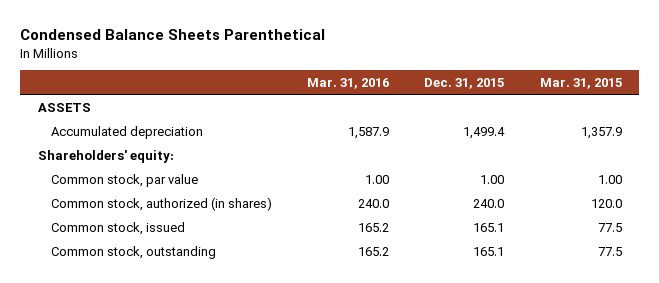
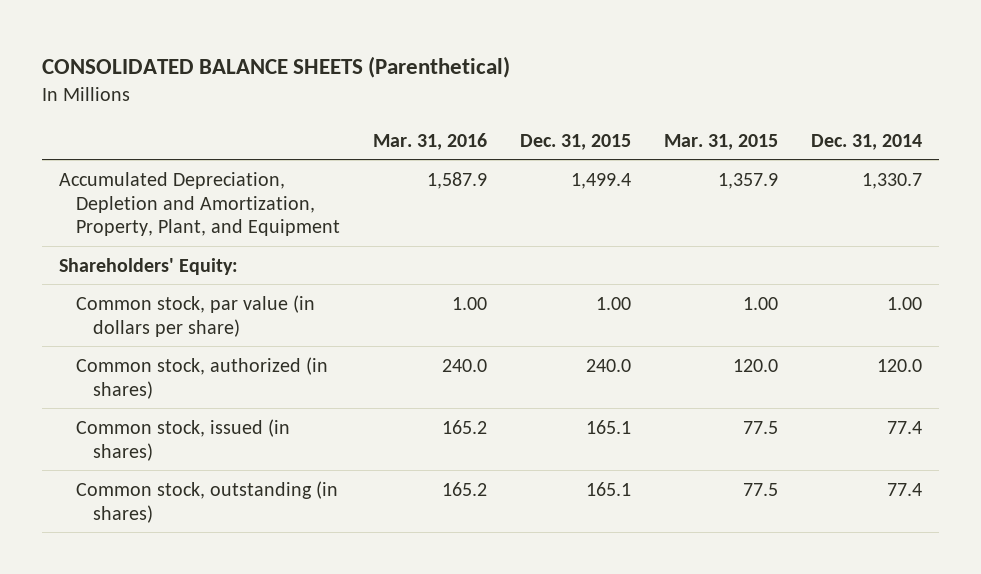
- Condensed Balance Sheets Parenthetical
+ CONSOLIDATED BALANCE SHEETS (Parenthetical)
- | Mar. 31, 2016 | Dec. 31, 2015 | Mar. 31, 2015
+ | Mar. 31, 2016 | Dec. 31, 2015 | Mar. 31, 2015 | Dec. 31, 2014
- ASSETS
- Accumulated depreciation | 1,587.9 | 1,499.4 | 1,357.9
- Shareholders' equity:
- Common stock, par value | 1.00 | 1.00 | 1.00
+ Accumulated Depreciation, Depletion and Amortization, Property, Plant, and Equipment | 1,587.9 | 1,499.4 | 1,357.9 | 1,330.7
+ Shareholders' Equity:
+ Common stock, par value (in dollars per share) | 1.00 | 1.00 | 1.00 | 1.00
- Common stock, issued | 165.2 | 165.1 | 77.5
- Common stock, outstanding | 165.2 | 165.1 | 77.5
+ Common stock, issued (in shares) | 165.2 | 165.1 | 77.5 | 77.4
+ Common stock, outstanding (in shares) | 165.2 | 165.1 | 77.5 | 77.4

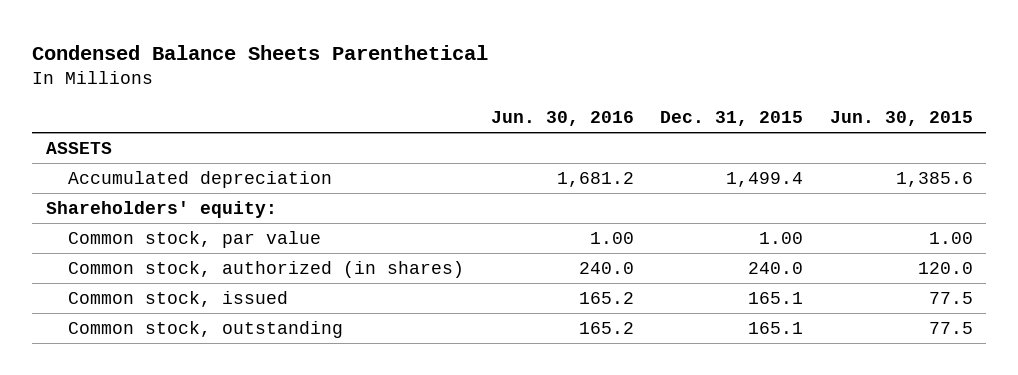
- CONSOLIDATED BALANCE SHEETS (Parenthetical)
+ Condensed Balance Sheets Parenthetical
- | Mar. 31, 2016 | Dec. 31, 2015 | Mar. 31, 2015 | Dec. 31, 2014
+ | Jun. 30, 2016 | Dec. 31, 2015 | Jun. 30, 2015
- Accumulated Depreciation, Depletion and Amortization, Property, Plant, and Equipment | 1,587.9 | 1,499.4 | 1,357.9 | 1,330.7
- Shareholders' Equity:
- Common stock, par value (in dollars per share) | 1.00 | 1.00 | 1.00 | 1.00
+ ASSETS
+ Accumulated depreciation | 1,681.2 | 1,499.4 | 1,385.6
+ Shareholders' equity:
+ Common stock, par value | 1.00 | 1.00 | 1.00
- Common stock, issued (in shares) | 165.2 | 165.1 | 77.5 | 77.4
- Common stock, outstanding (in shares) | 165.2 | 165.1 | 77.5 | 77.4
+ Common stock, issued | 165.2 | 165.1 | 77.5
+ Common stock, outstanding | 165.2 | 165.1 | 77.5

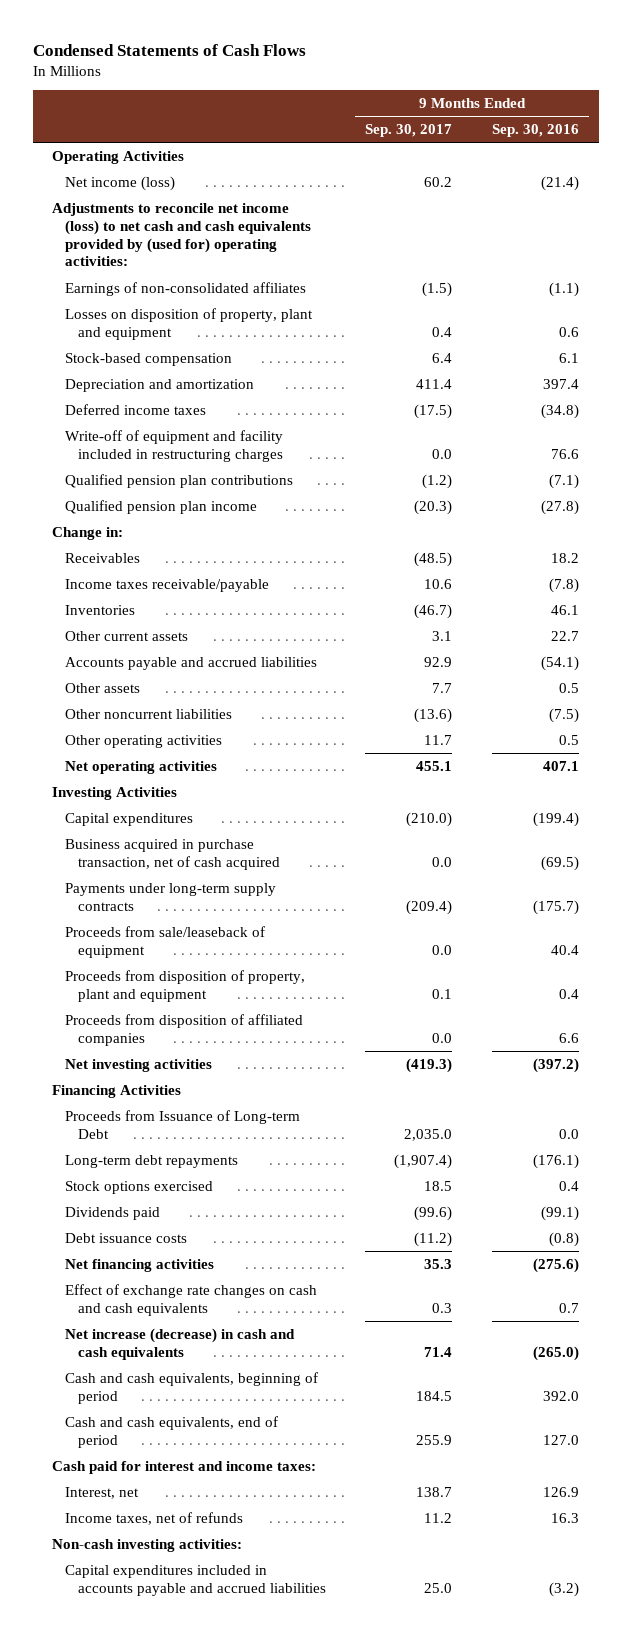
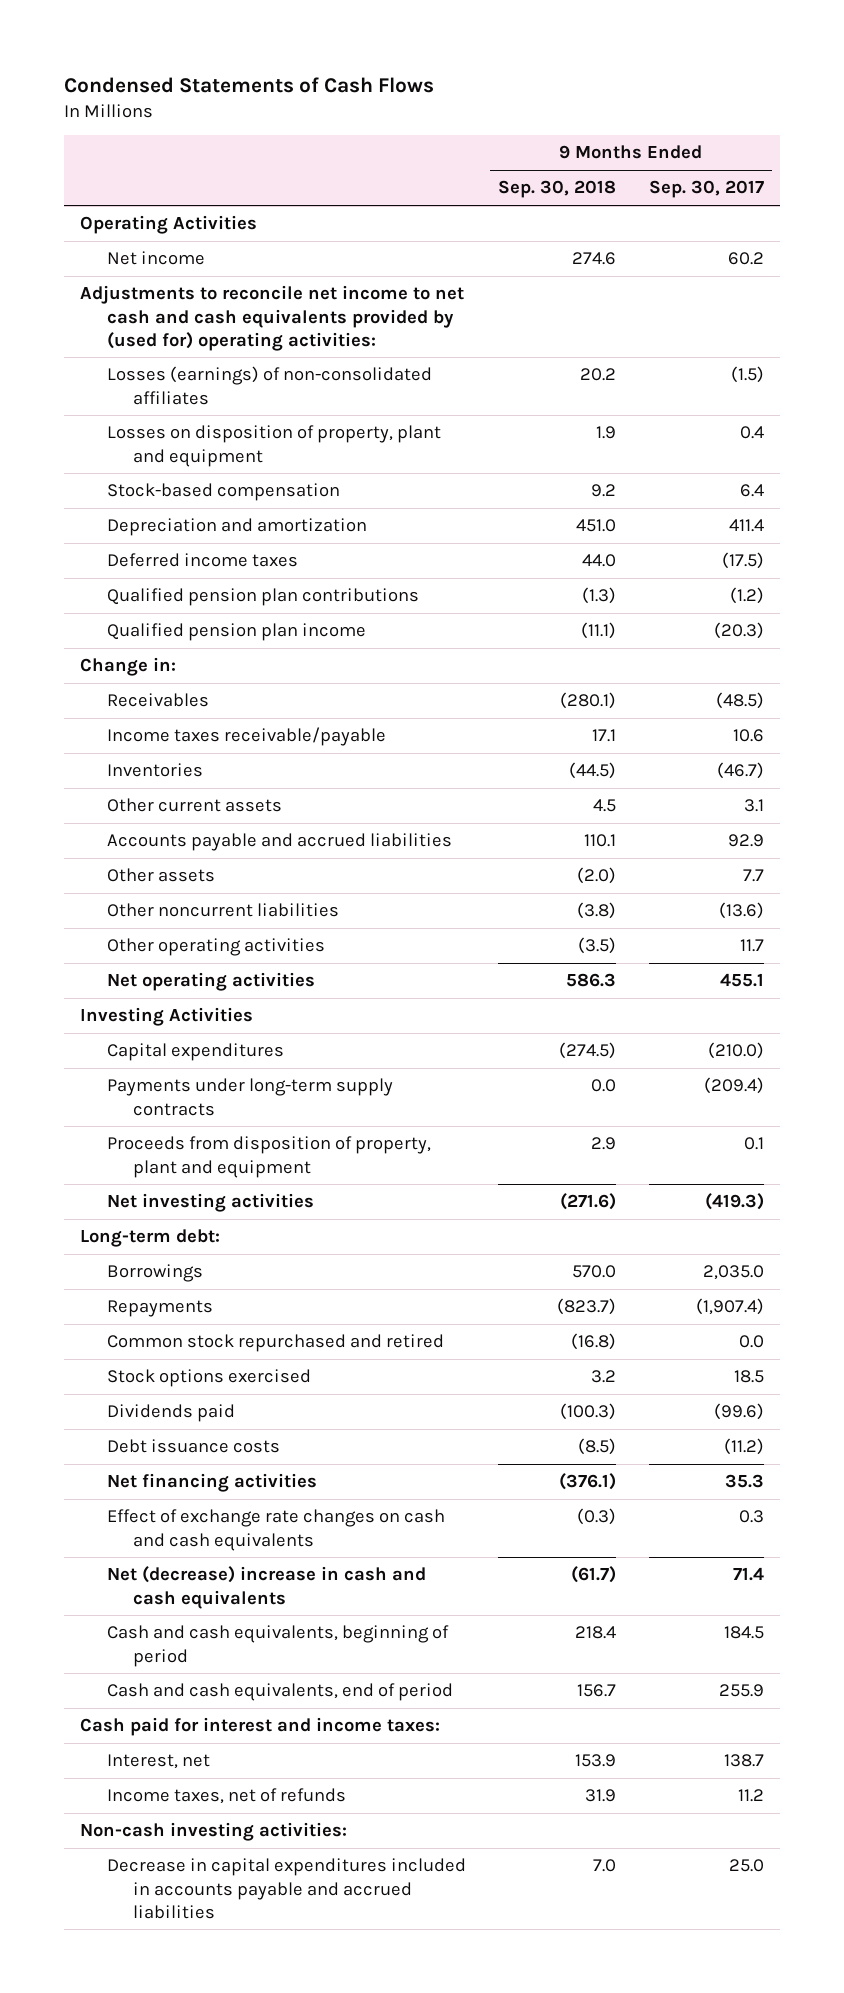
- | 9 Months Ended Sep. 30, 2017 | 9 Months Ended Sep. 30, 2016
+ | 9 Months Ended Sep. 30, 2018 | 9 Months Ended Sep. 30, 2017
- Net income (loss) | 60.2 | (21.4)
- Adjustments to reconcile net income (loss) to net cash and cash equivalents provided by (used for) operating activities:
- Earnings of non-consolidated affiliates | (1.5) | (1.1)
+ Net income | 274.6 | 60.2
+ Adjustments to reconcile net income to net cash and cash equivalents provided by (used for) operating activities:
+ Losses (earnings) of non-consolidated affiliates | 20.2 | (1.5)
- Write-off of equipment and facility included in restructuring charges | 0.0 | 76.6
- Business acquired in purchase transaction, net of cash acquired | 0.0 | (69.5)
- Proceeds from sale/leaseback of equipment | 0.0 | 40.4
- Proceeds from disposition of affiliated companies | 0.0 | 6.6
- Financing Activities
- Proceeds from Issuance of Long-term Debt | 2,035.0 | 0.0
- Long-term debt repayments | (1,907.4) | (176.1)
+ Long-term debt:
+ Borrowings | 570.0 | 2,035.0
+ Repayments | (823.7) | (1,907.4)
+ Common stock repurchased and retired | (16.8) | 0.0
- Net increase (decrease) in cash and cash equivalents | 71.4 | (265.0)
+ Net (decrease) increase in cash and cash equivalents | (61.7) | 71.4
- Capital expenditures included in accounts payable and accrued liabilities | 25.0 | (3.2)
+ Decrease in capital expenditures included in accounts payable and accrued liabilities | 7.0 | 25.0

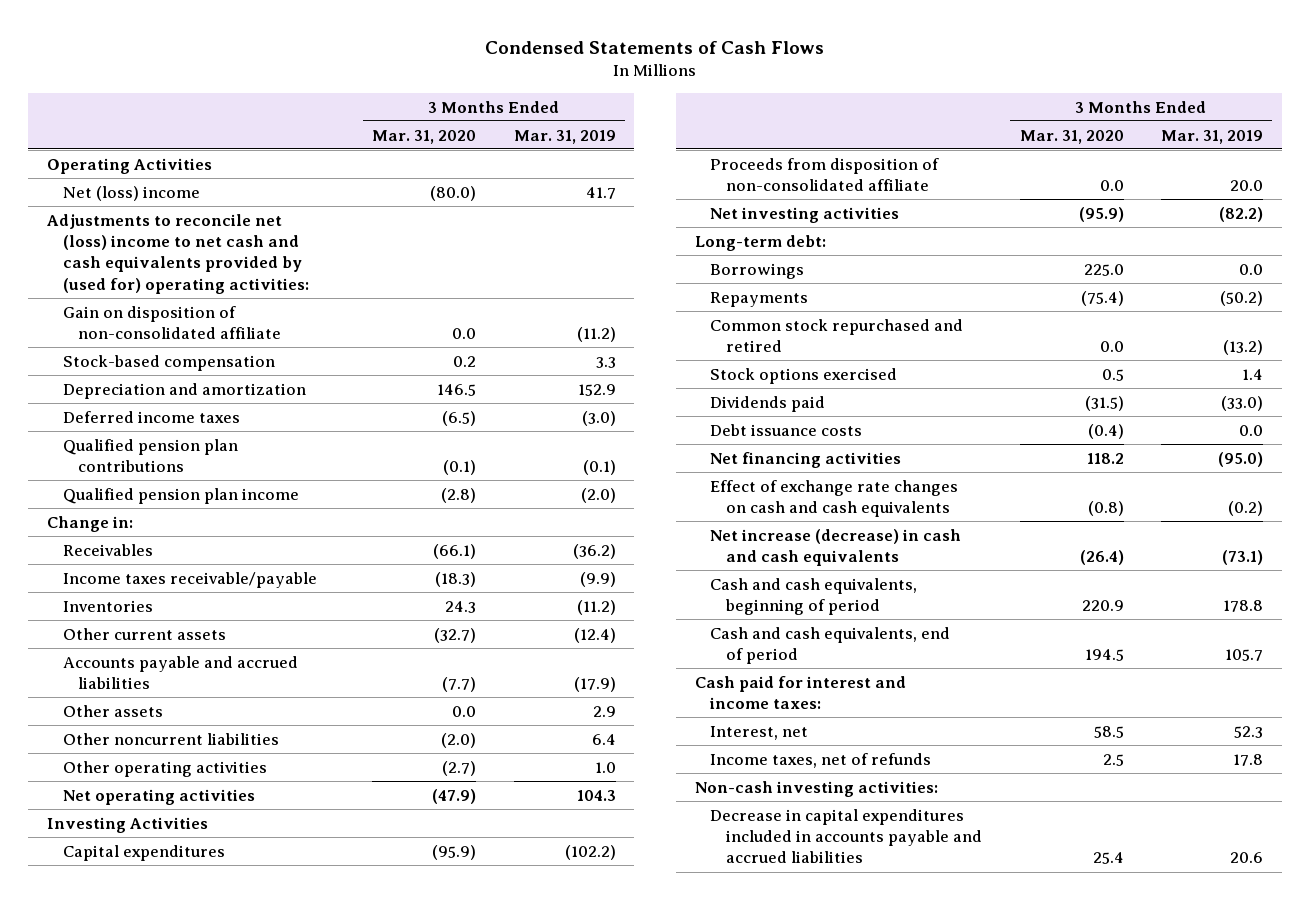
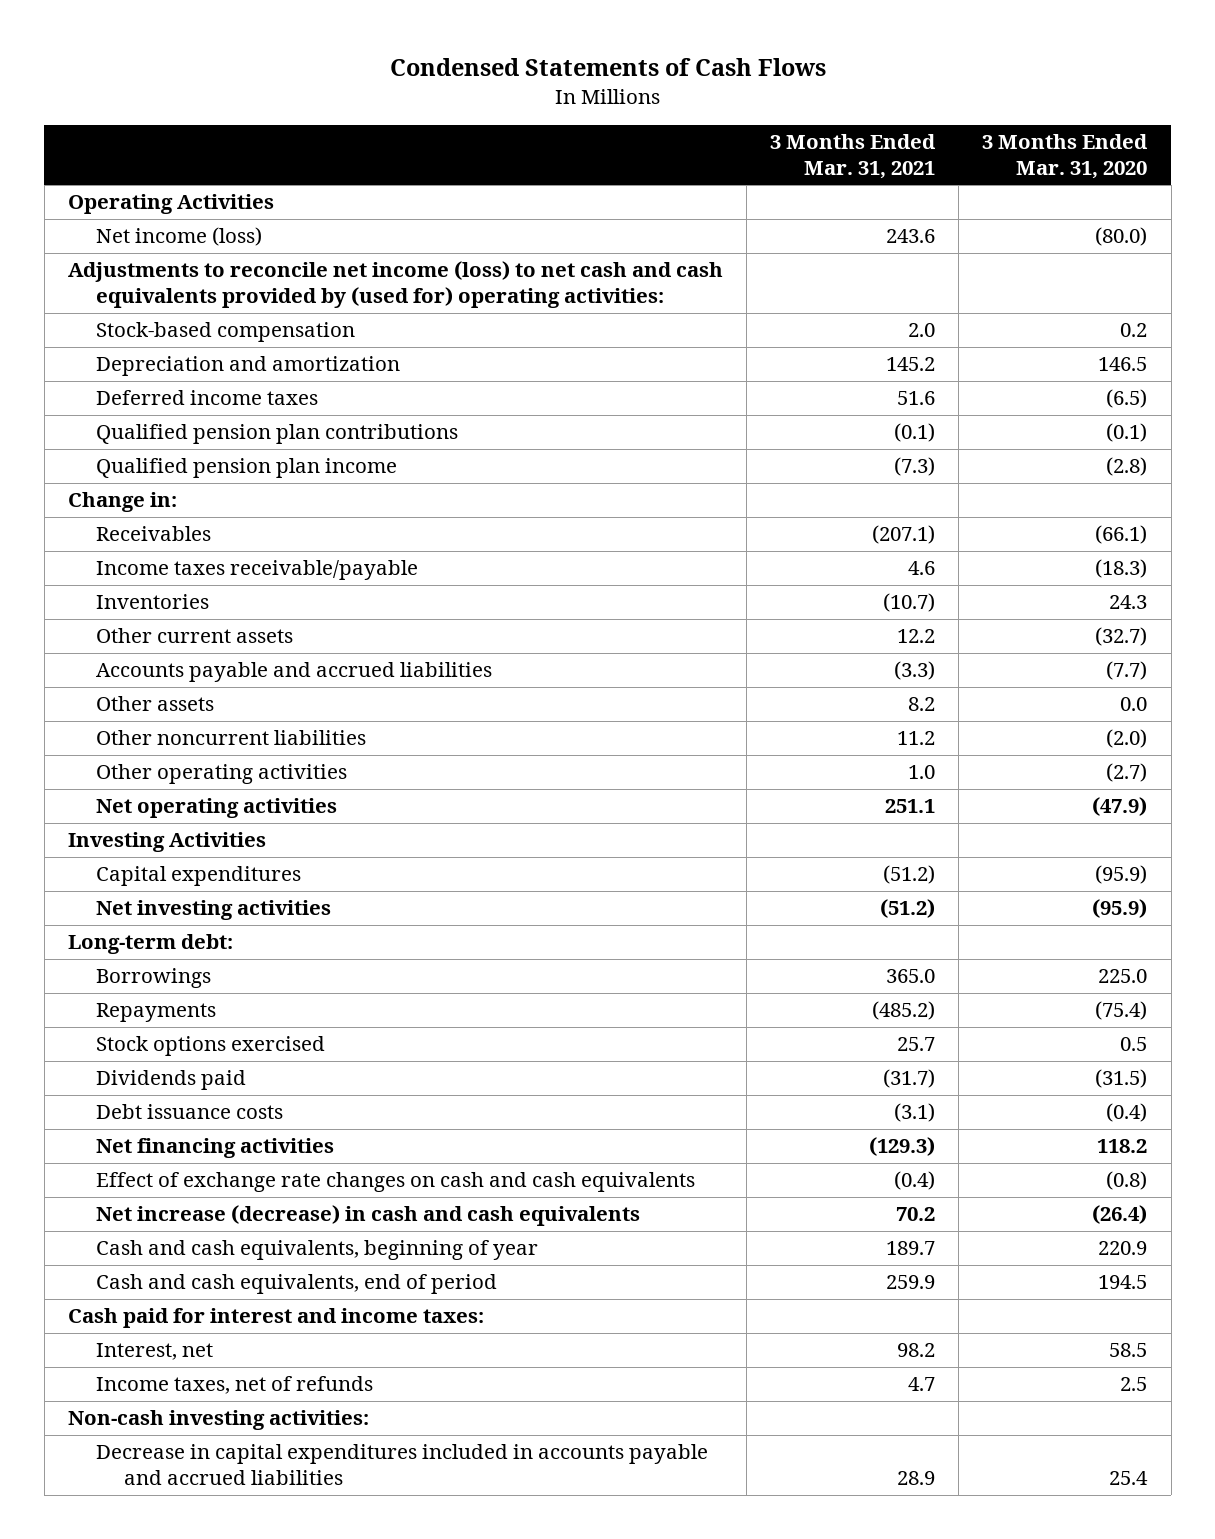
- | 3 Months Ended Mar. 31, 2020 | 3 Months Ended Mar. 31, 2019
+ | 3 Months Ended Mar. 31, 2021 | 3 Months Ended Mar. 31, 2020
- Net (loss) income | (80.0) | 41.7
- Adjustments to reconcile net (loss) income to net cash and cash equivalents provided by (used for) operating activities:
- Gain on disposition of non-consolidated affiliate | 0.0 | (11.2)
+ Net income (loss) | 243.6 | (80.0)
+ Adjustments to reconcile net income (loss) to net cash and cash equivalents provided by (used for) operating activities:
- Proceeds from disposition of non-consolidated affiliate | 0.0 | 20.0
- Common stock repurchased and retired | 0.0 | (13.2)
- Cash and cash equivalents, beginning of period | 220.9 | 178.8
+ Cash and cash equivalents, beginning of year | 189.7 | 220.9

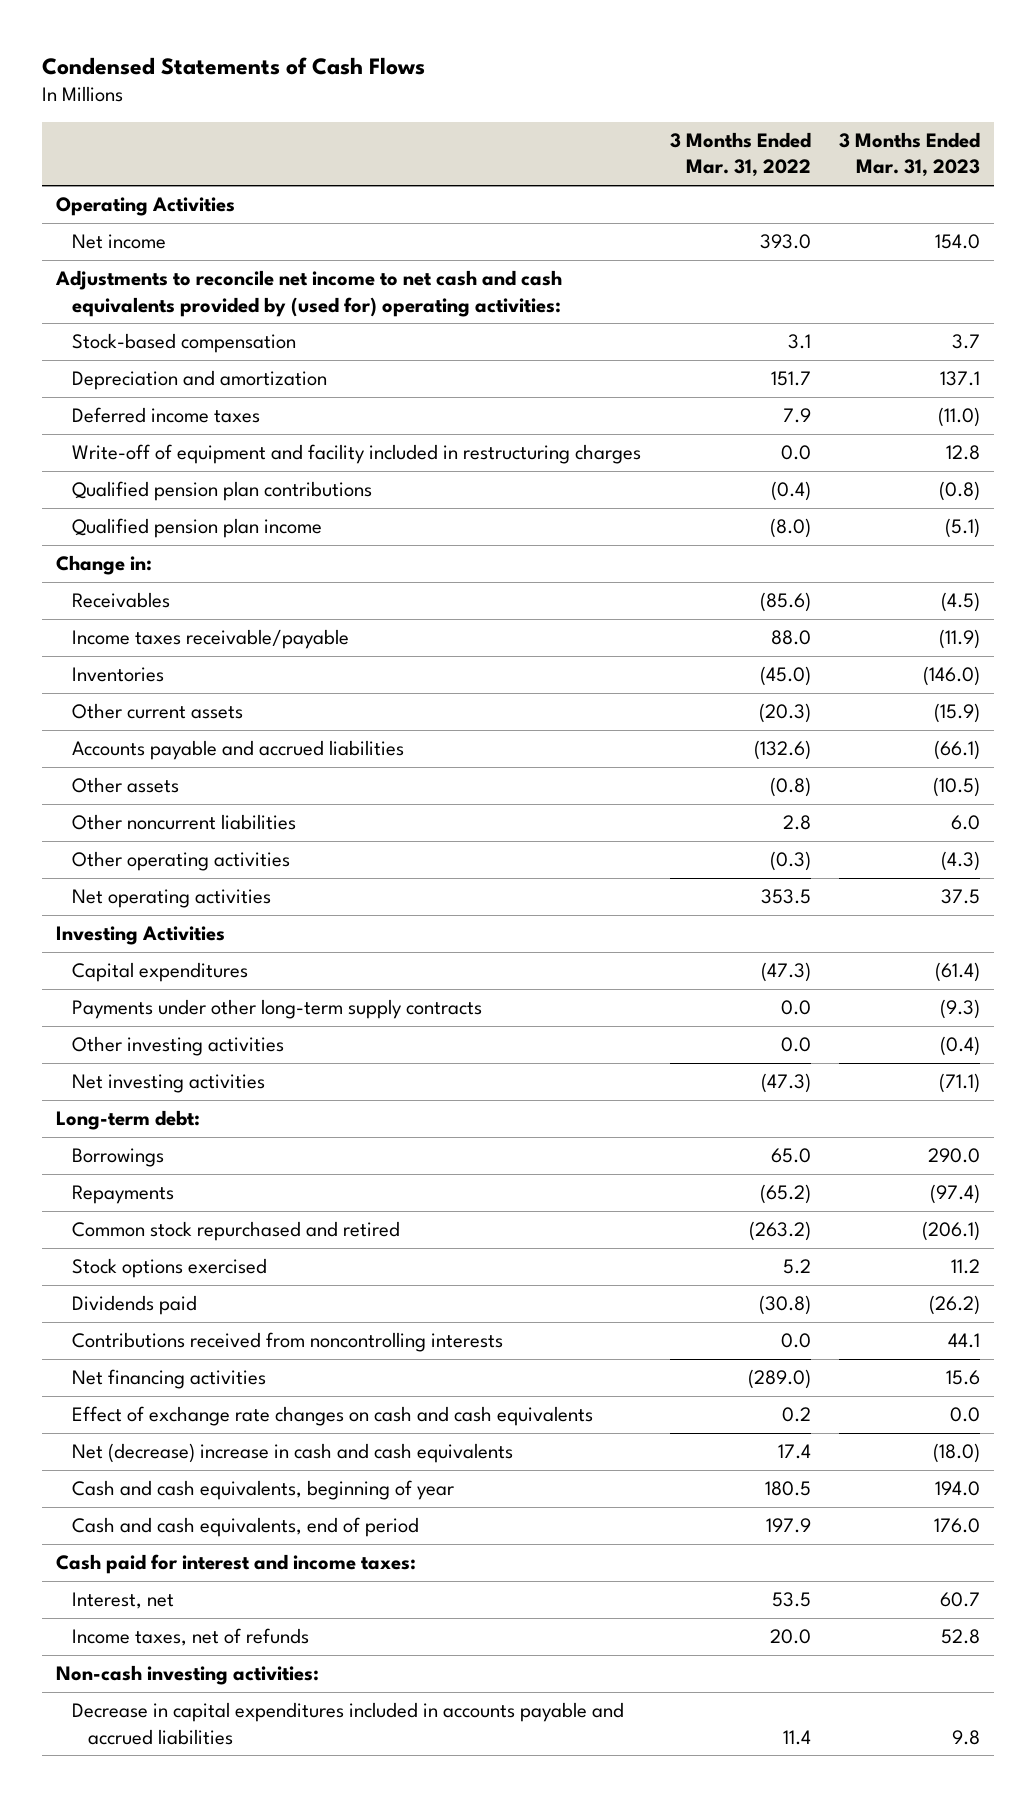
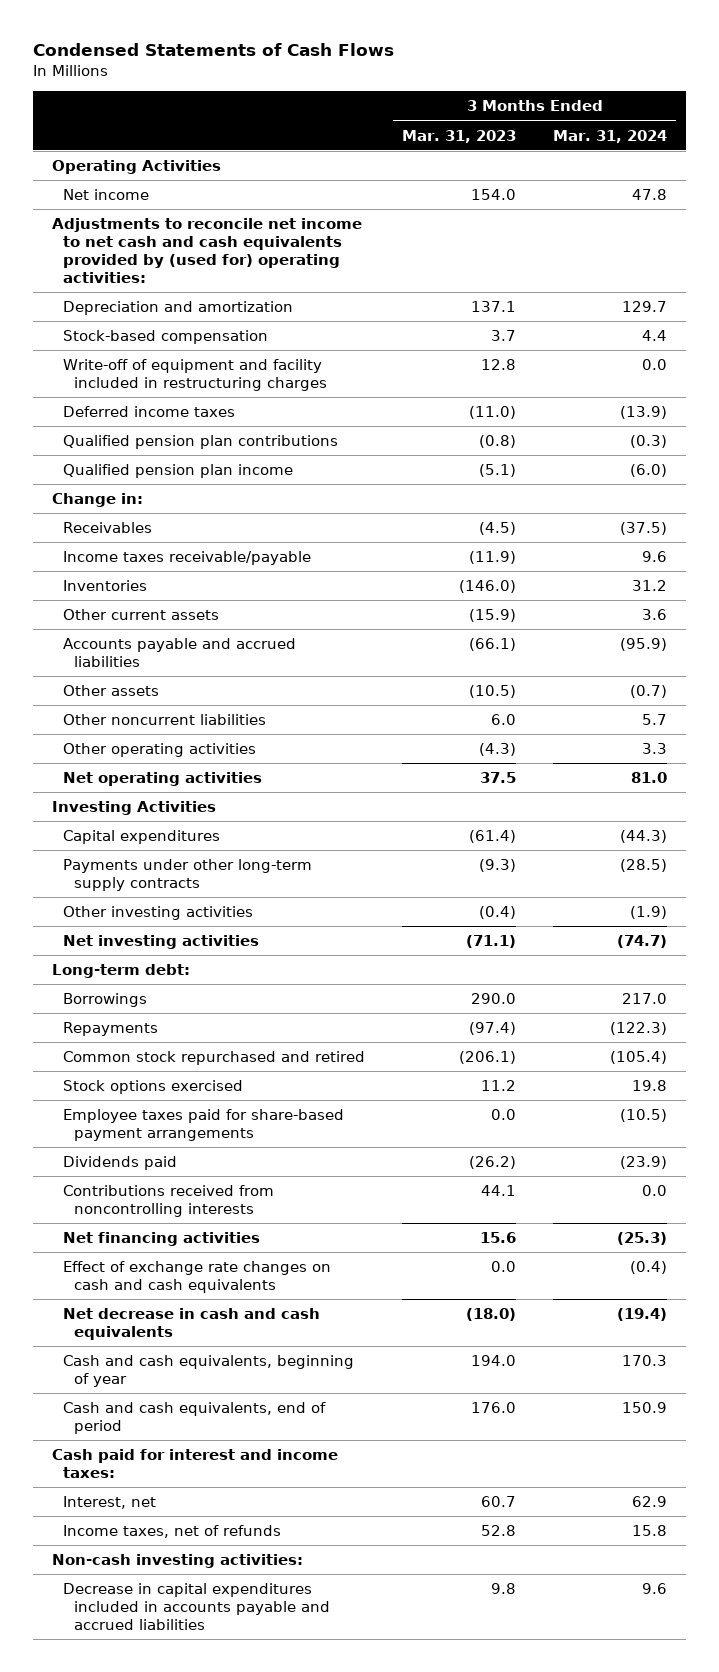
- | 3 Months Ended Mar. 31, 2022 | 3 Months Ended Mar. 31, 2023
+ | 3 Months Ended Mar. 31, 2023 | 3 Months Ended Mar. 31, 2024
moved down: Stock-based compensation | 3.7 | 4.4
moved down: Deferred income taxes | (11.0) | (13.9)
+ Employee taxes paid for share-based payment arrangements | 0.0 | (10.5)
- Net (decrease) increase in cash and cash equivalents | 17.4 | (18.0)
+ Net decrease in cash and cash equivalents | (18.0) | (19.4)

